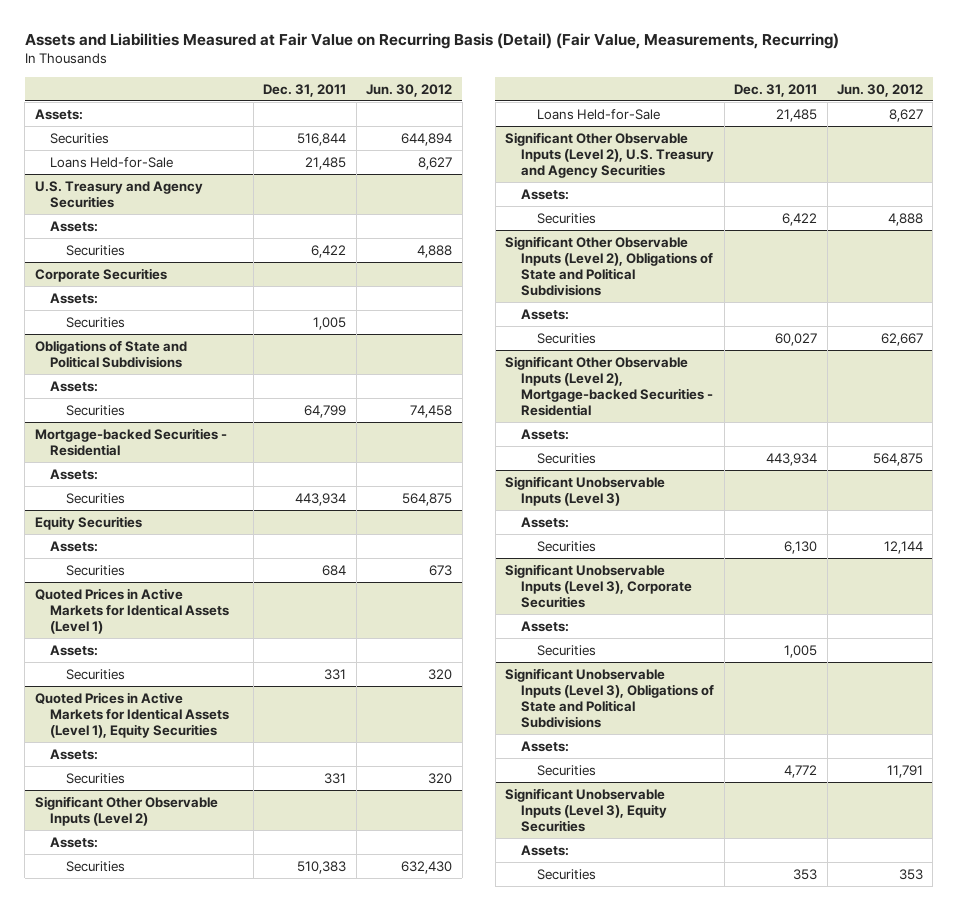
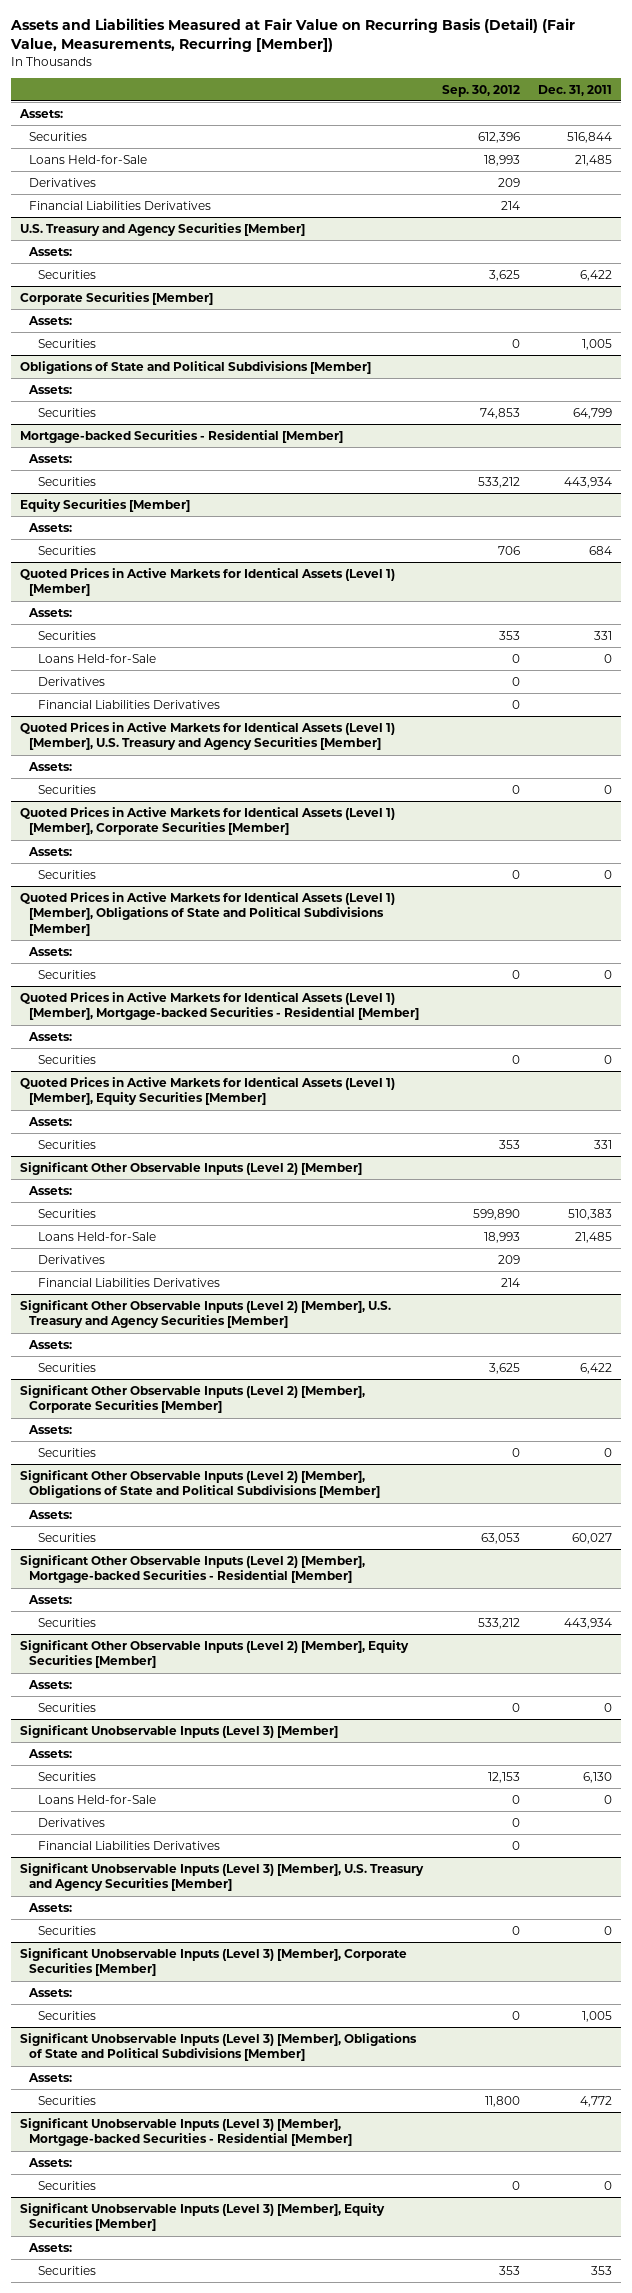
- Assets and Liabilities Measured at Fair Value on Recurring Basis (Detail) (Fair Value, Measurements, Recurring)
+ Assets and Liabilities Measured at Fair Value on Recurring Basis (Detail) (Fair Value, Measurements, Recurring [Member])
- | Dec. 31, 2011 | Jun. 30, 2012
+ | Sep. 30, 2012 | Dec. 31, 2011
- U.S. Treasury and Agency Securities
+ Derivatives | 209 |
+ Financial Liabilities Derivatives | 214 |
+ U.S. Treasury and Agency Securities [Member]
- Corporate Securities
+ Corporate Securities [Member]
- Obligations of State and Political Subdivisions
+ Obligations of State and Political Subdivisions [Member]
- Mortgage-backed Securities - Residential
+ Mortgage-backed Securities - Residential [Member]
- Equity Securities
+ Equity Securities [Member]
- Quoted Prices in Active Markets for Identical Assets (Level 1)
+ Quoted Prices in Active Markets for Identical Assets (Level 1) [Member]
- Quoted Prices in Active Markets for Identical Assets (Level 1), Equity Securities
+ Loans Held-for-Sale | 0 | 0
+ Derivatives | 0 |
+ Financial Liabilities Derivatives | 0 |
+ Quoted Prices in Active Markets for Identical Assets (Level 1) [Member], U.S. Treasury and Agency Securities [Member]
+ Securities | 0 | 0
+ Quoted Prices in Active Markets for Identical Assets (Level 1) [Member], Corporate Securities [Member]
+ Assets:
+ Securities | 0 | 0
+ Quoted Prices in Active Markets for Identical Assets (Level 1) [Member], Obligations of State and Political Subdivisions [Member]
+ Assets:
+ Securities | 0 | 0
+ Quoted Prices in Active Markets for Identical Assets (Level 1) [Member], Mortgage-backed Securities - Residential [Member]
+ Assets:
+ Securities | 0 | 0
+ Quoted Prices in Active Markets for Identical Assets (Level 1) [Member], Equity Securities [Member]
+ Assets:
- Significant Other Observable Inputs (Level 2)
+ Significant Other Observable Inputs (Level 2) [Member]
- Significant Other Observable Inputs (Level 2), U.S. Treasury and Agency Securities
+ Derivatives | 209 |
+ Financial Liabilities Derivatives | 214 |
+ Significant Other Observable Inputs (Level 2) [Member], U.S. Treasury and Agency Securities [Member]
- Significant Other Observable Inputs (Level 2), Obligations of State and Political Subdivisions
+ Significant Other Observable Inputs (Level 2) [Member], Corporate Securities [Member]
+ Securities | 0 | 0
+ Significant Other Observable Inputs (Level 2) [Member], Obligations of State and Political Subdivisions [Member]
+ Assets:
- Significant Other Observable Inputs (Level 2), Mortgage-backed Securities - Residential
+ Significant Other Observable Inputs (Level 2) [Member], Mortgage-backed Securities - Residential [Member]
- Significant Unobservable Inputs (Level 3)
+ Significant Other Observable Inputs (Level 2) [Member], Equity Securities [Member]
+ Securities | 0 | 0
+ Significant Unobservable Inputs (Level 3) [Member]
+ Assets:
- Significant Unobservable Inputs (Level 3), Corporate Securities
+ Loans Held-for-Sale | 0 | 0
+ Derivatives | 0 |
+ Financial Liabilities Derivatives | 0 |
+ Significant Unobservable Inputs (Level 3) [Member], U.S. Treasury and Agency Securities [Member]
+ Securities | 0 | 0
+ Significant Unobservable Inputs (Level 3) [Member], Corporate Securities [Member]
+ Assets:
- Significant Unobservable Inputs (Level 3), Obligations of State and Political Subdivisions
+ Significant Unobservable Inputs (Level 3) [Member], Obligations of State and Political Subdivisions [Member]
- Significant Unobservable Inputs (Level 3), Equity Securities
+ Significant Unobservable Inputs (Level 3) [Member], Mortgage-backed Securities - Residential [Member]
+ Securities | 0 | 0
+ Significant Unobservable Inputs (Level 3) [Member], Equity Securities [Member]
+ Assets:

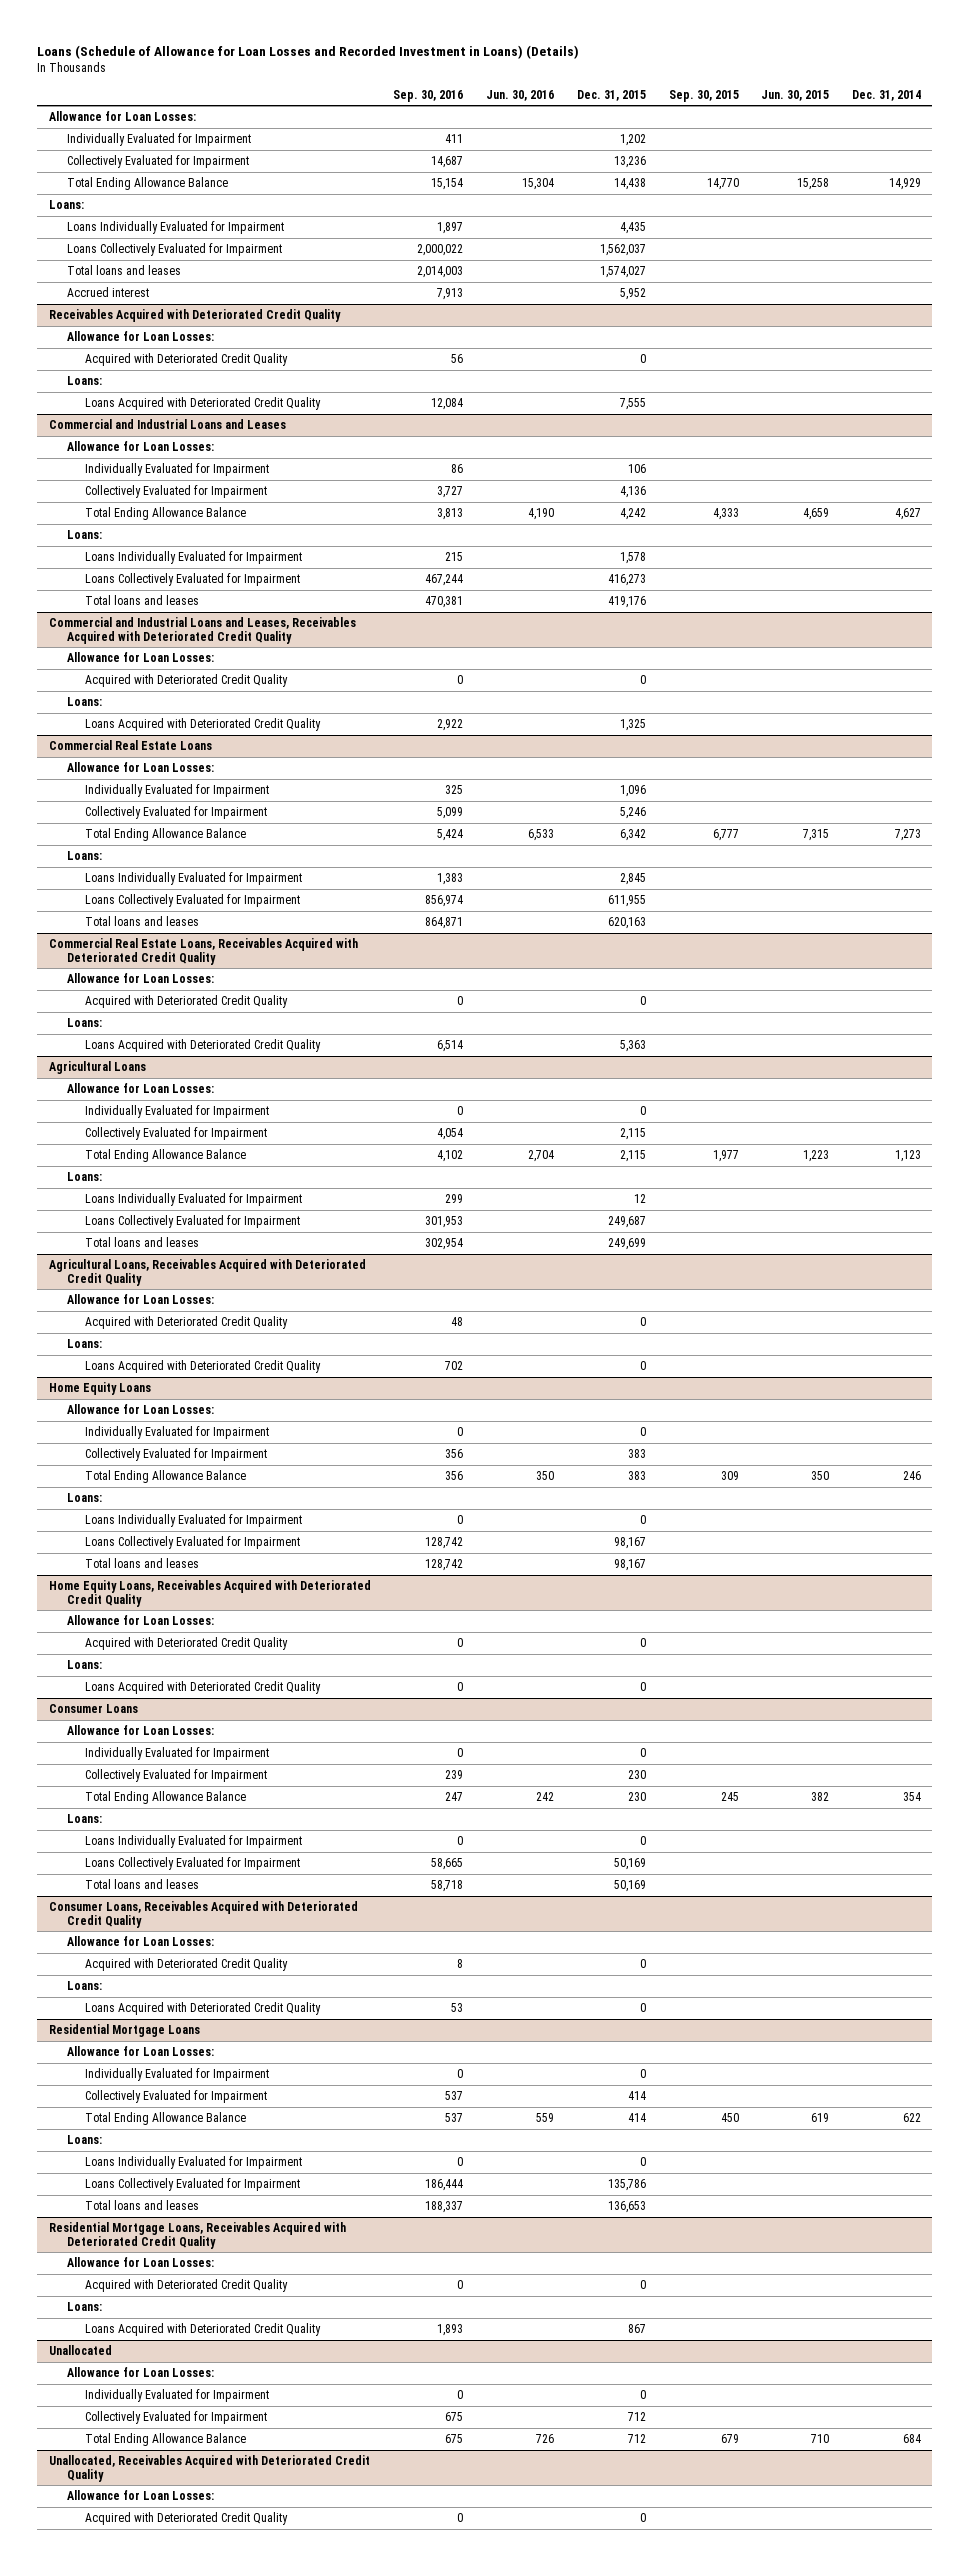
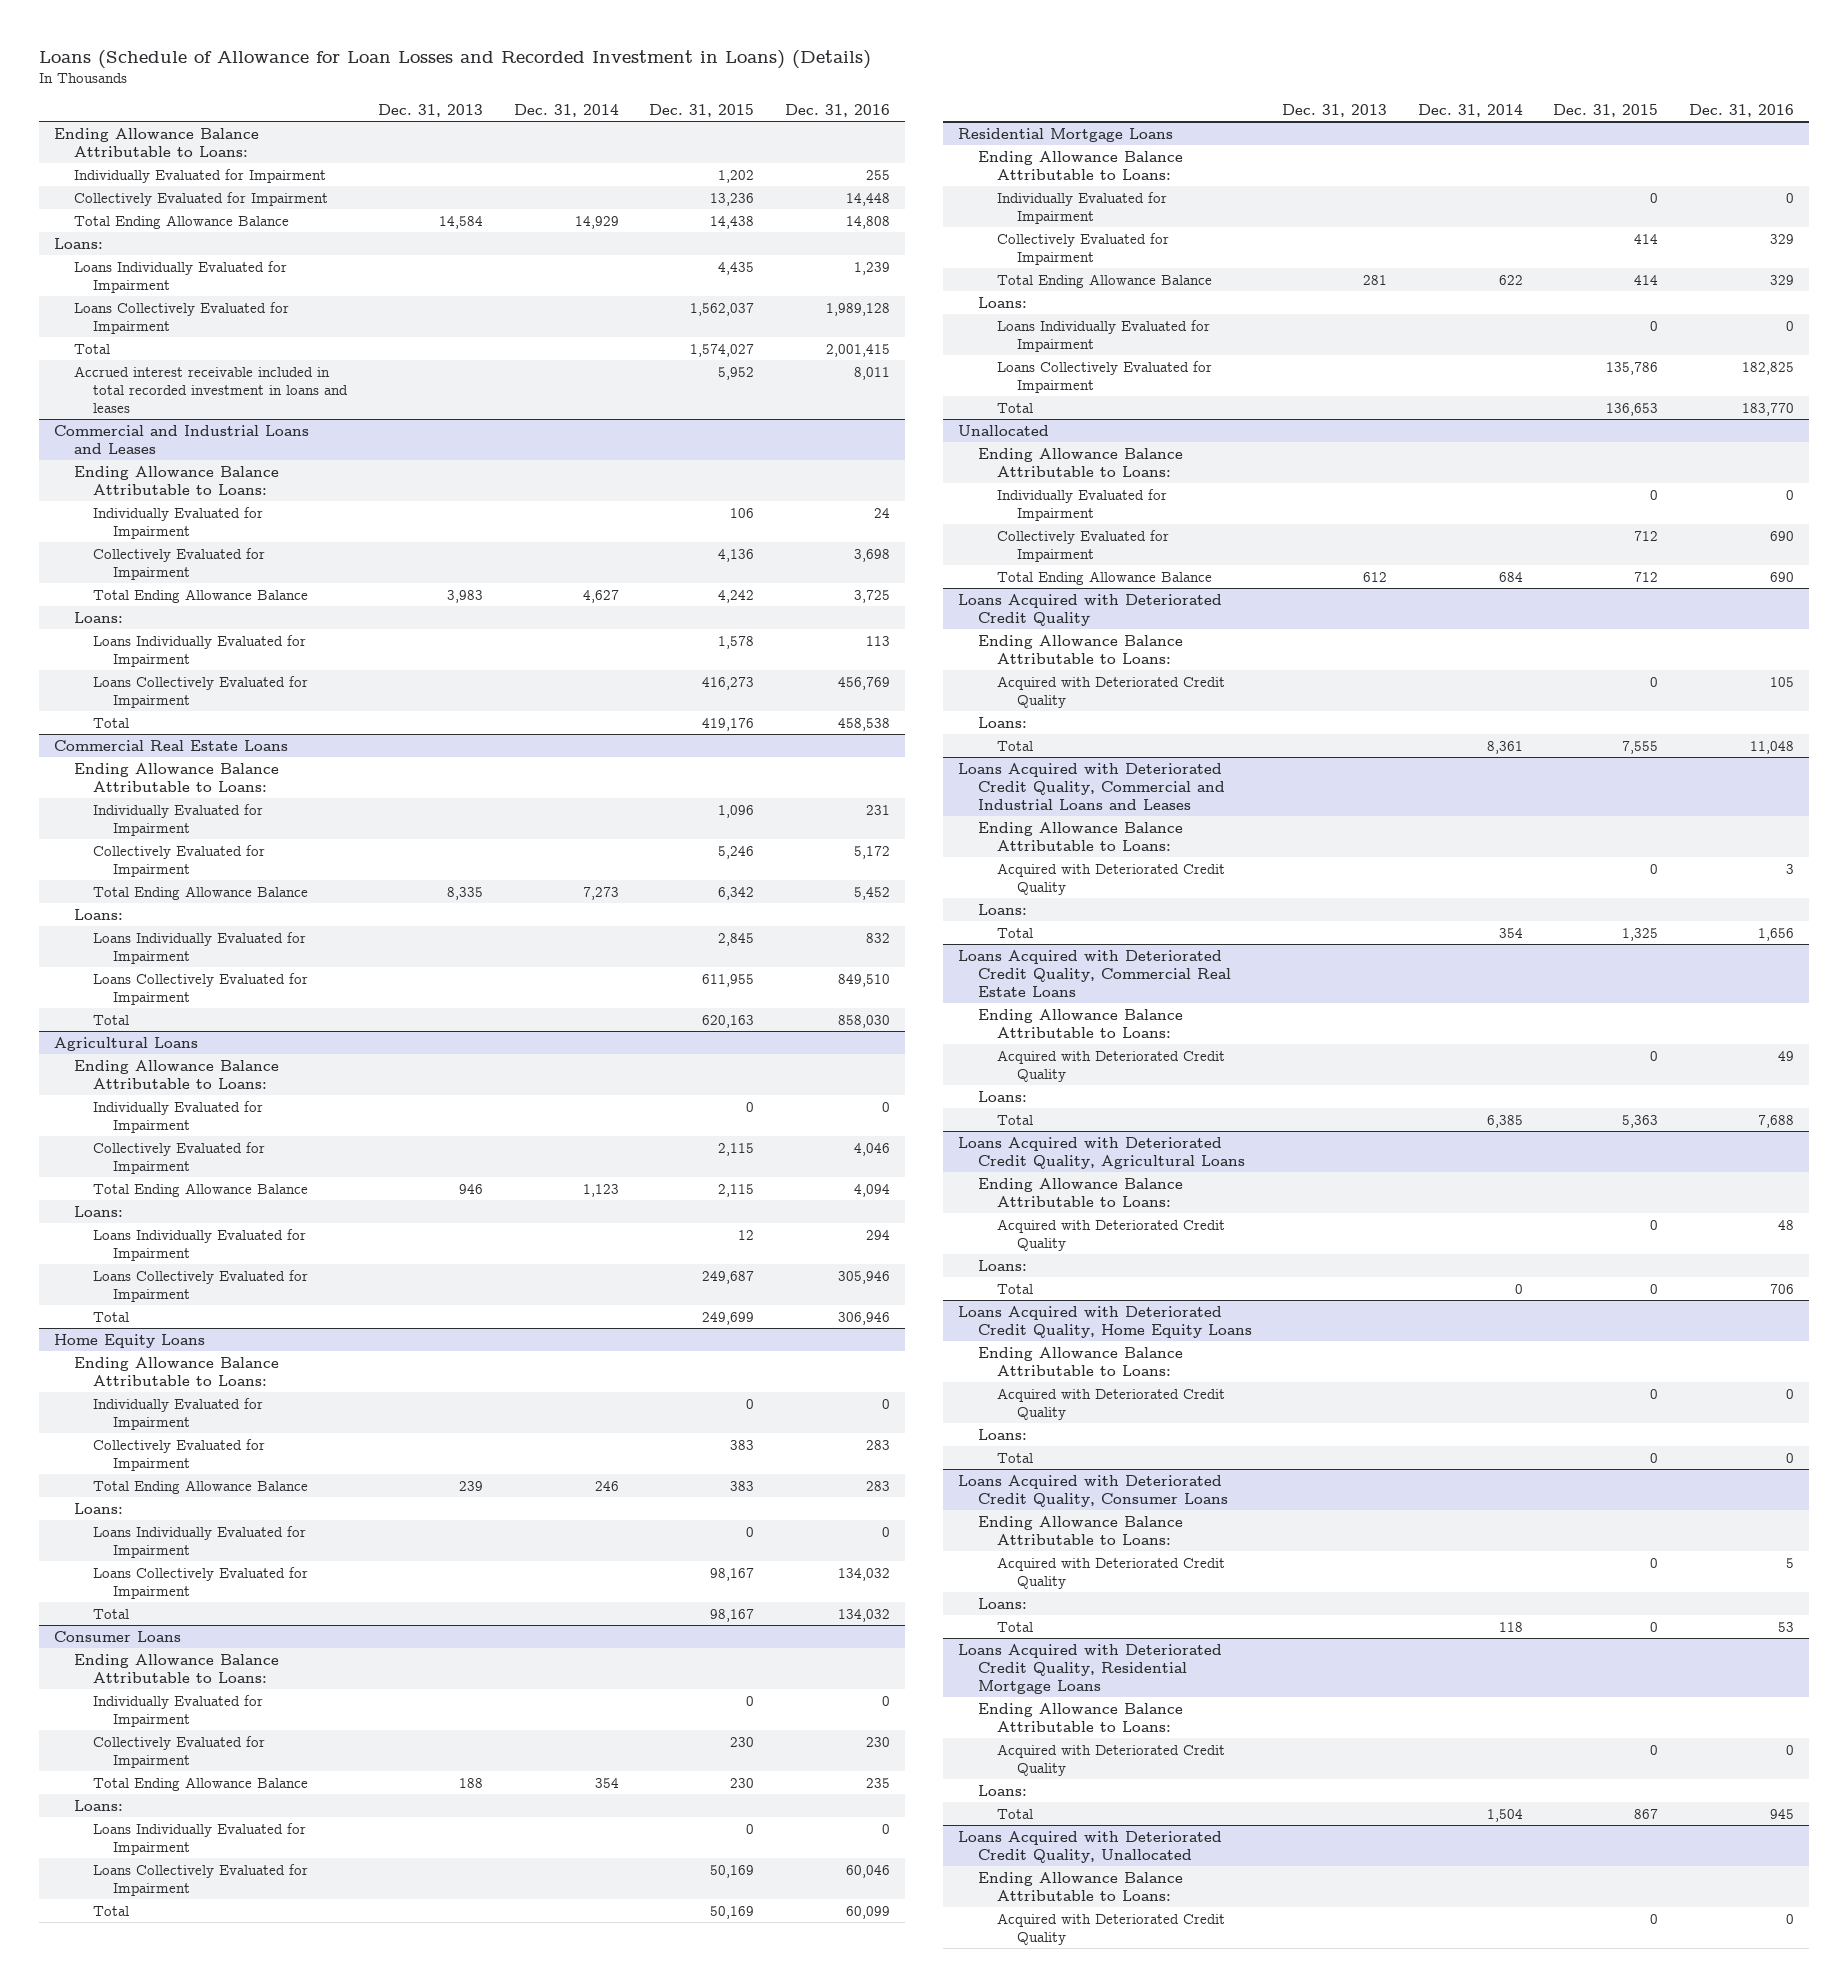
- | Sep. 30, 2016 | Jun. 30, 2016 | Dec. 31, 2015 | Sep. 30, 2015 | Jun. 30, 2015 | Dec. 31, 2014
+ | Dec. 31, 2013 | Dec. 31, 2014 | Dec. 31, 2015 | Dec. 31, 2016
- Allowance for Loan Losses:
+ Ending Allowance Balance Attributable to Loans:
- Total loans and leases | 2,014,003 | | 1,574,027 | | |
- Accrued interest | 7,913 | | 5,952 | | |
- Receivables Acquired with Deteriorated Credit Quality
- Allowance for Loan Losses:
- Acquired with Deteriorated Credit Quality | 56 | | 0 | | |
- Loans:
- Loans Acquired with Deteriorated Credit Quality | 12,084 | | 7,555 | | |
+ Total | | | 1,574,027 | 2,001,415
+ Accrued interest receivable included in total recorded investment in loans and leases | | | 5,952 | 8,011
@ Commercial and Industrial Loans and Leases
- Allowance for Loan Losses:
+ Ending Allowance Balance Attributable to Loans:
- Total loans and leases | 470,381 | | 419,176 | | |
- Commercial and Industrial Loans and Leases, Receivables Acquired with Deteriorated Credit Quality
- Allowance for Loan Losses:
- Acquired with Deteriorated Credit Quality | 0 | | 0 | | |
- Loans:
- Loans Acquired with Deteriorated Credit Quality | 2,922 | | 1,325 | | |
@ Commercial and Industrial Loans and Leases
+ Total | | | 419,176 | 458,538
@ Commercial Real Estate Loans
- Allowance for Loan Losses:
+ Ending Allowance Balance Attributable to Loans:
- Total loans and leases | 864,871 | | 620,163 | | |
- Commercial Real Estate Loans, Receivables Acquired with Deteriorated Credit Quality
- Allowance for Loan Losses:
- Acquired with Deteriorated Credit Quality | 0 | | 0 | | |
- Loans:
- Loans Acquired with Deteriorated Credit Quality | 6,514 | | 5,363 | | |
@ Commercial Real Estate Loans
+ Total | | | 620,163 | 858,030
@ Agricultural Loans
- Allowance for Loan Losses:
+ Ending Allowance Balance Attributable to Loans:
- Total loans and leases | 302,954 | | 249,699 | | |
- Agricultural Loans, Receivables Acquired with Deteriorated Credit Quality
- Allowance for Loan Losses:
- Acquired with Deteriorated Credit Quality | 48 | | 0 | | |
- Loans:
- Loans Acquired with Deteriorated Credit Quality | 702 | | 0 | | |
@ Agricultural Loans
+ Total | | | 249,699 | 306,946
@ Home Equity Loans
- Allowance for Loan Losses:
+ Ending Allowance Balance Attributable to Loans:
- Total loans and leases | 128,742 | | 98,167 | | |
- Home Equity Loans, Receivables Acquired with Deteriorated Credit Quality
- Allowance for Loan Losses:
- Acquired with Deteriorated Credit Quality | 0 | | 0 | | |
- Loans:
- Loans Acquired with Deteriorated Credit Quality | 0 | | 0 | | |
@ Home Equity Loans
+ Total | | | 98,167 | 134,032
@ Consumer Loans
- Allowance for Loan Losses:
+ Ending Allowance Balance Attributable to Loans:
- Total loans and leases | 58,718 | | 50,169 | | |
- Consumer Loans, Receivables Acquired with Deteriorated Credit Quality
- Allowance for Loan Losses:
- Acquired with Deteriorated Credit Quality | 8 | | 0 | | |
- Loans:
- Loans Acquired with Deteriorated Credit Quality | 53 | | 0 | | |
@ Consumer Loans
+ Total | | | 50,169 | 60,099
@ Residential Mortgage Loans
- Allowance for Loan Losses:
+ Ending Allowance Balance Attributable to Loans:
- Total loans and leases | 188,337 | | 136,653 | | |
- Residential Mortgage Loans, Receivables Acquired with Deteriorated Credit Quality
- Allowance for Loan Losses:
- Acquired with Deteriorated Credit Quality | 0 | | 0 | | |
- Loans:
- Loans Acquired with Deteriorated Credit Quality | 1,893 | | 867 | | |
@ Residential Mortgage Loans
+ Total | | | 136,653 | 183,770
@ Unallocated
- Allowance for Loan Losses:
+ Ending Allowance Balance Attributable to Loans:
- Unallocated, Receivables Acquired with Deteriorated Credit Quality
- Allowance for Loan Losses:
+ Loans Acquired with Deteriorated Credit Quality
+ Ending Allowance Balance Attributable to Loans:
+ Loans:
+ Total | | 8,361 | 7,555 | 11,048
+ Loans Acquired with Deteriorated Credit Quality, Commercial and Industrial Loans and Leases
+ Ending Allowance Balance Attributable to Loans:
+ Acquired with Deteriorated Credit Quality | | | 0 | 3
+ Loans:
+ Total | | 354 | 1,325 | 1,656
+ Loans Acquired with Deteriorated Credit Quality, Commercial Real Estate Loans
+ Ending Allowance Balance Attributable to Loans:
+ Acquired with Deteriorated Credit Quality | | | 0 | 49
+ Loans:
+ Total | | 6,385 | 5,363 | 7,688
+ Loans Acquired with Deteriorated Credit Quality, Agricultural Loans
+ Ending Allowance Balance Attributable to Loans:
+ Acquired with Deteriorated Credit Quality | | | 0 | 48
+ Loans:
+ Total | | 0 | 0 | 706
+ Loans Acquired with Deteriorated Credit Quality, Home Equity Loans
+ Ending Allowance Balance Attributable to Loans:
+ Acquired with Deteriorated Credit Quality | | | 0 | 0
+ Loans:
+ Total | | | 0 | 0
+ Loans Acquired with Deteriorated Credit Quality, Consumer Loans
+ Ending Allowance Balance Attributable to Loans:
+ Acquired with Deteriorated Credit Quality | | | 0 | 5
+ Loans:
+ Total | | 118 | 0 | 53
+ Loans Acquired with Deteriorated Credit Quality, Residential Mortgage Loans
+ Ending Allowance Balance Attributable to Loans:
+ Acquired with Deteriorated Credit Quality | | | 0 | 0
+ Loans:
+ Total | | 1,504 | 867 | 945
+ Loans Acquired with Deteriorated Credit Quality, Unallocated
+ Ending Allowance Balance Attributable to Loans:
+ Acquired with Deteriorated Credit Quality | | | 0 | 0

